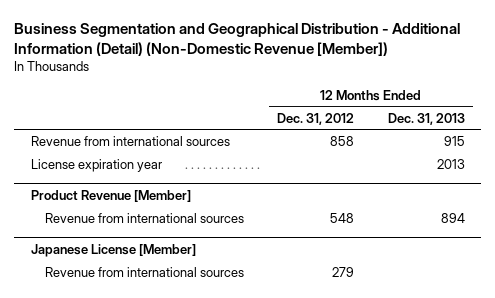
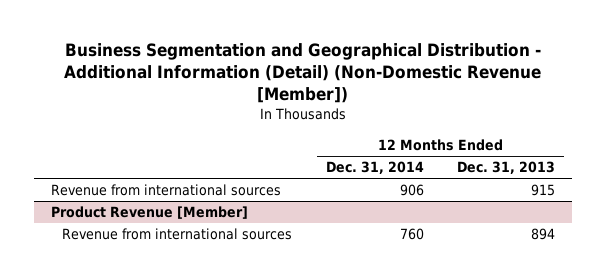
- | 12 Months Ended Dec. 31, 2012 | 12 Months Ended Dec. 31, 2013
+ | 12 Months Ended Dec. 31, 2014 | 12 Months Ended Dec. 31, 2013
- License expiration year | | 2013
- Japanese License [Member]
- Revenue from international sources | 279 |

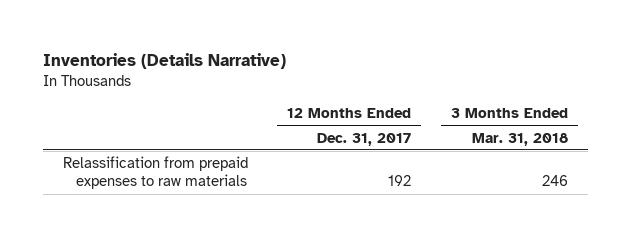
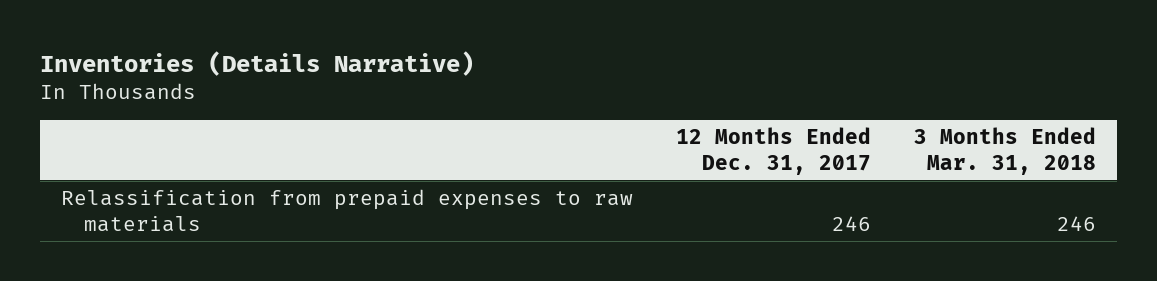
- Relassification from prepaid expenses to raw materials | 192 | 246
+ Relassification from prepaid expenses to raw materials | 246 | 246

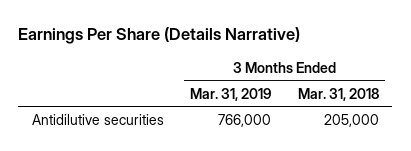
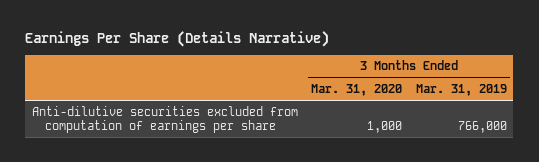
- | 3 Months Ended Mar. 31, 2019 | 3 Months Ended Mar. 31, 2018
+ | 3 Months Ended Mar. 31, 2020 | 3 Months Ended Mar. 31, 2019
- Antidilutive securities | 766,000 | 205,000
+ Anti-dilutive securities excluded from computation of earnings per share | 1,000 | 766,000

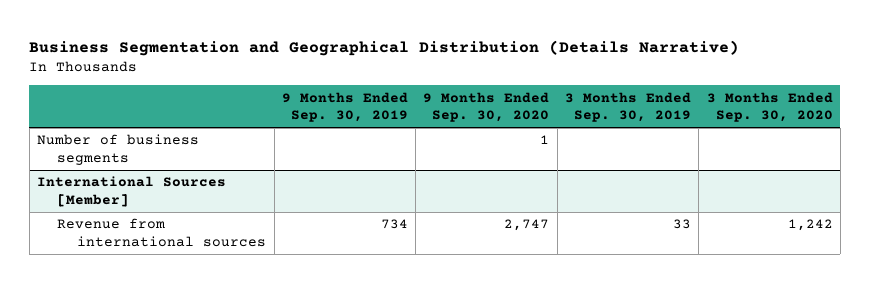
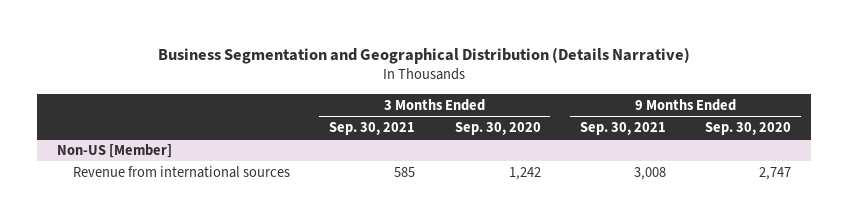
- | 9 Months Ended Sep. 30, 2019 | 9 Months Ended Sep. 30, 2020 | 3 Months Ended Sep. 30, 2019 | 3 Months Ended Sep. 30, 2020
+ | 3 Months Ended Sep. 30, 2021 | 3 Months Ended Sep. 30, 2020 | 9 Months Ended Sep. 30, 2021 | 9 Months Ended Sep. 30, 2020
- Number of business segments | | 1 | |
- International Sources [Member]
+ Non-US [Member]

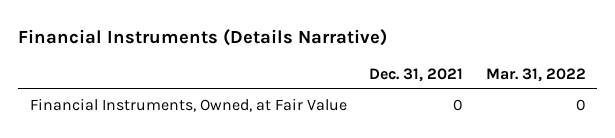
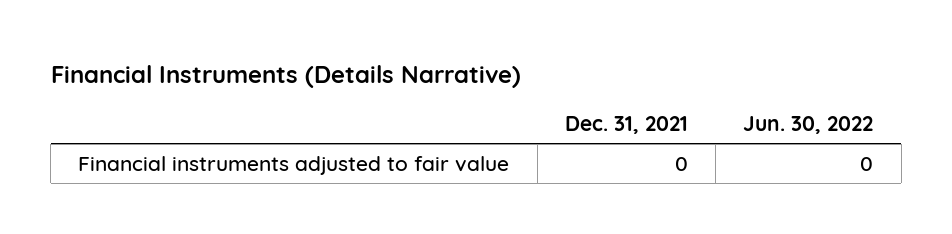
- | Dec. 31, 2021 | Mar. 31, 2022
+ | Dec. 31, 2021 | Jun. 30, 2022
- Financial Instruments, Owned, at Fair Value | 0 | 0
+ Financial instruments adjusted to fair value | 0 | 0

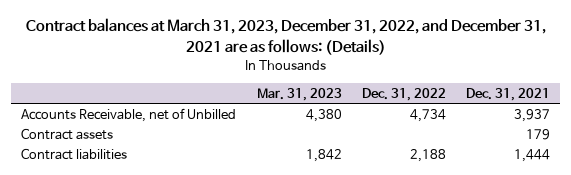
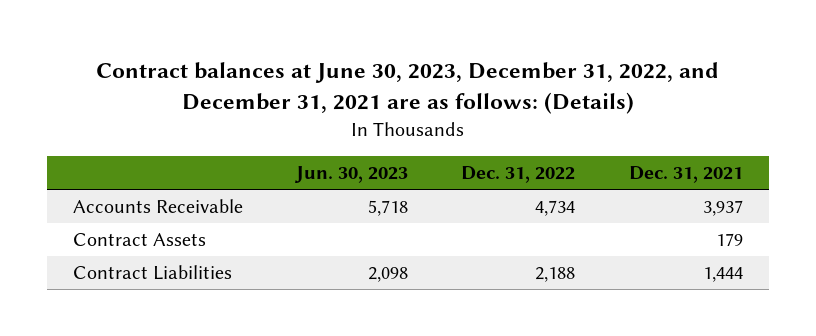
- Contract balances at March 31, 2023, December 31, 2022, and December 31, 2021 are as follows: (Details)
+ Contract balances at June 30, 2023, December 31, 2022, and December 31, 2021 are as follows: (Details)
- | Mar. 31, 2023 | Dec. 31, 2022 | Dec. 31, 2021
+ | Jun. 30, 2023 | Dec. 31, 2022 | Dec. 31, 2021
- Accounts Receivable, net of Unbilled | 4,380 | 4,734 | 3,937
- Contract assets | | | 179
- Contract liabilities | 1,842 | 2,188 | 1,444
+ Accounts Receivable | 5,718 | 4,734 | 3,937
+ Contract Assets | | | 179
+ Contract Liabilities | 2,098 | 2,188 | 1,444

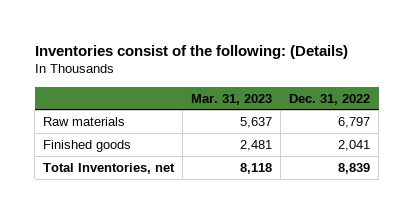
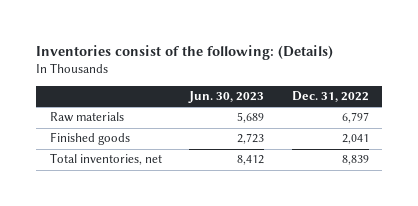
- | Mar. 31, 2023 | Dec. 31, 2022
+ | Jun. 30, 2023 | Dec. 31, 2022
- Total Inventories, net | 8,118 | 8,839
+ Total inventories, net | 8,412 | 8,839

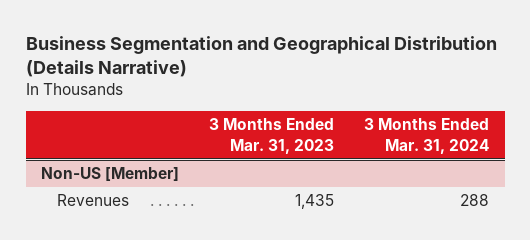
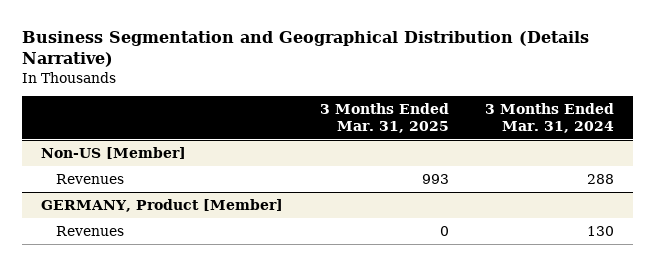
- | 3 Months Ended Mar. 31, 2023 | 3 Months Ended Mar. 31, 2024
+ | 3 Months Ended Mar. 31, 2025 | 3 Months Ended Mar. 31, 2024
+ GERMANY, Product [Member]
+ Revenues | 0 | 130

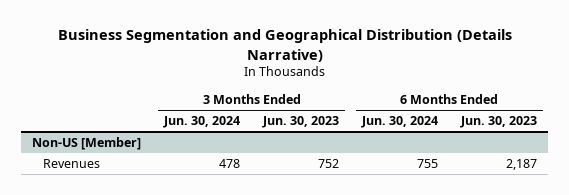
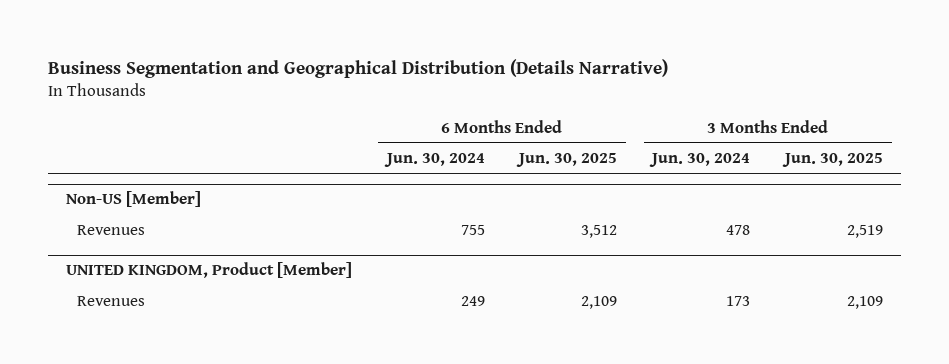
- | 3 Months Ended Jun. 30, 2024 | 3 Months Ended Jun. 30, 2023 | 6 Months Ended Jun. 30, 2024 | 6 Months Ended Jun. 30, 2023
+ | 6 Months Ended Jun. 30, 2024 | 6 Months Ended Jun. 30, 2025 | 3 Months Ended Jun. 30, 2024 | 3 Months Ended Jun. 30, 2025
+ UNITED KINGDOM, Product [Member]
+ Revenues | 249 | 2,109 | 173 | 2,109

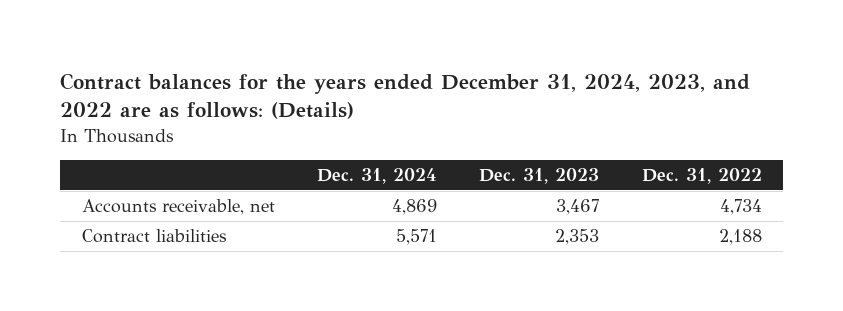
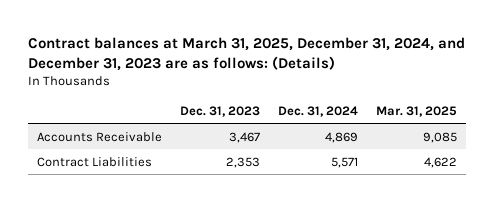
- Contract balances for the years ended December 31, 2024, 2023, and 2022 are as follows: (Details)
+ Contract balances at March 31, 2025, December 31, 2024, and December 31, 2023 are as follows: (Details)
- | Dec. 31, 2024 | Dec. 31, 2023 | Dec. 31, 2022
+ | Dec. 31, 2023 | Dec. 31, 2024 | Mar. 31, 2025
- Accounts receivable, net | 4,869 | 3,467 | 4,734
- Contract liabilities | 5,571 | 2,353 | 2,188
+ Accounts Receivable | 3,467 | 4,869 | 9,085
+ Contract Liabilities | 2,353 | 5,571 | 4,622

